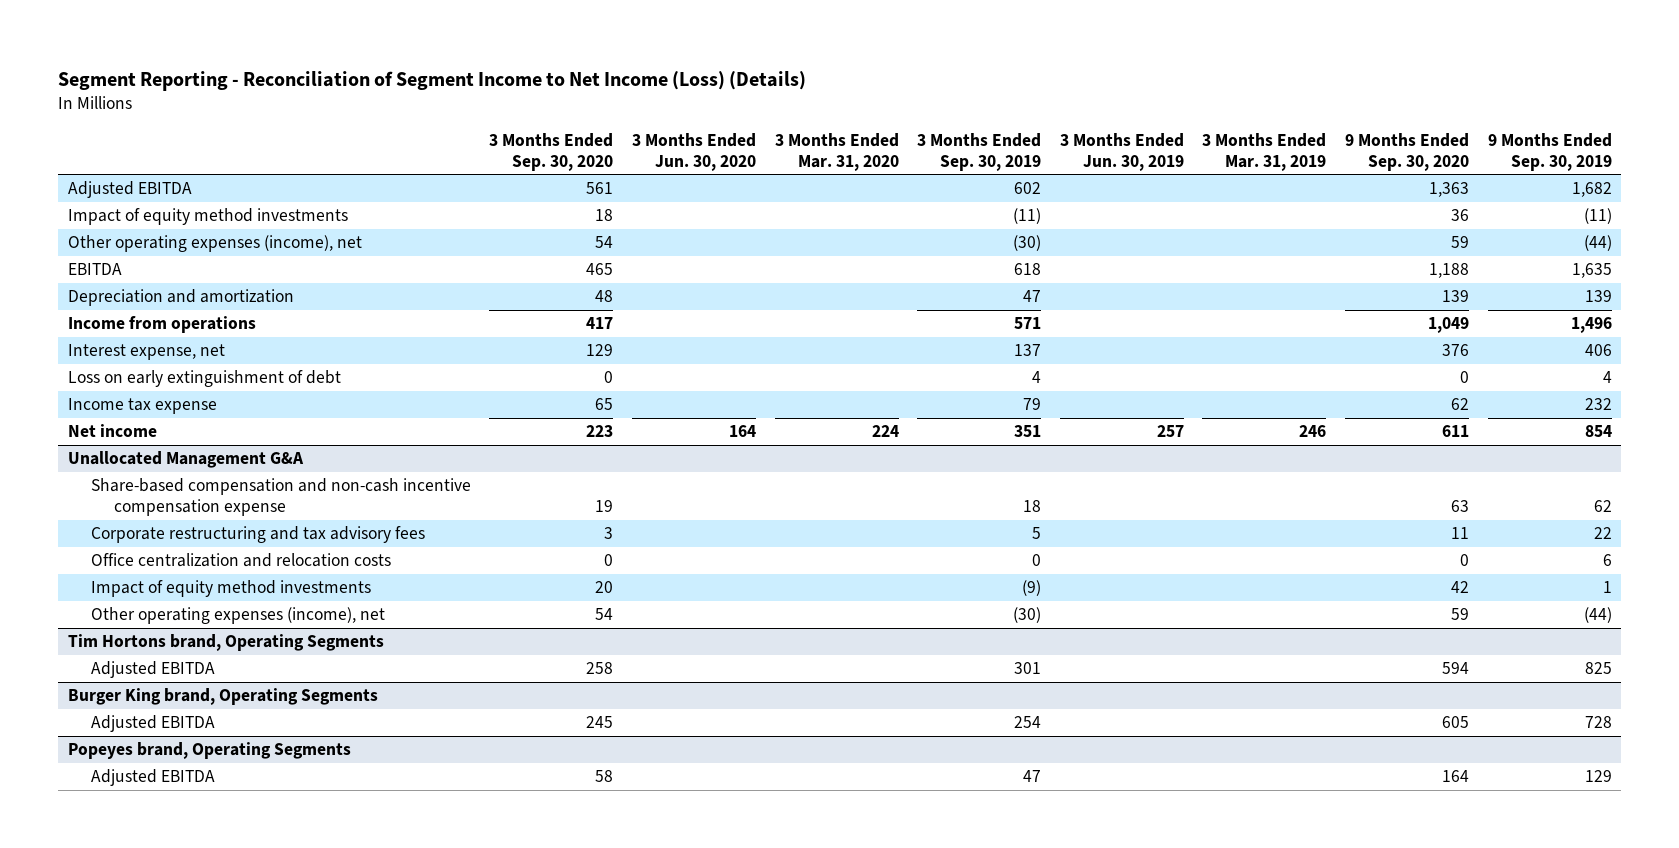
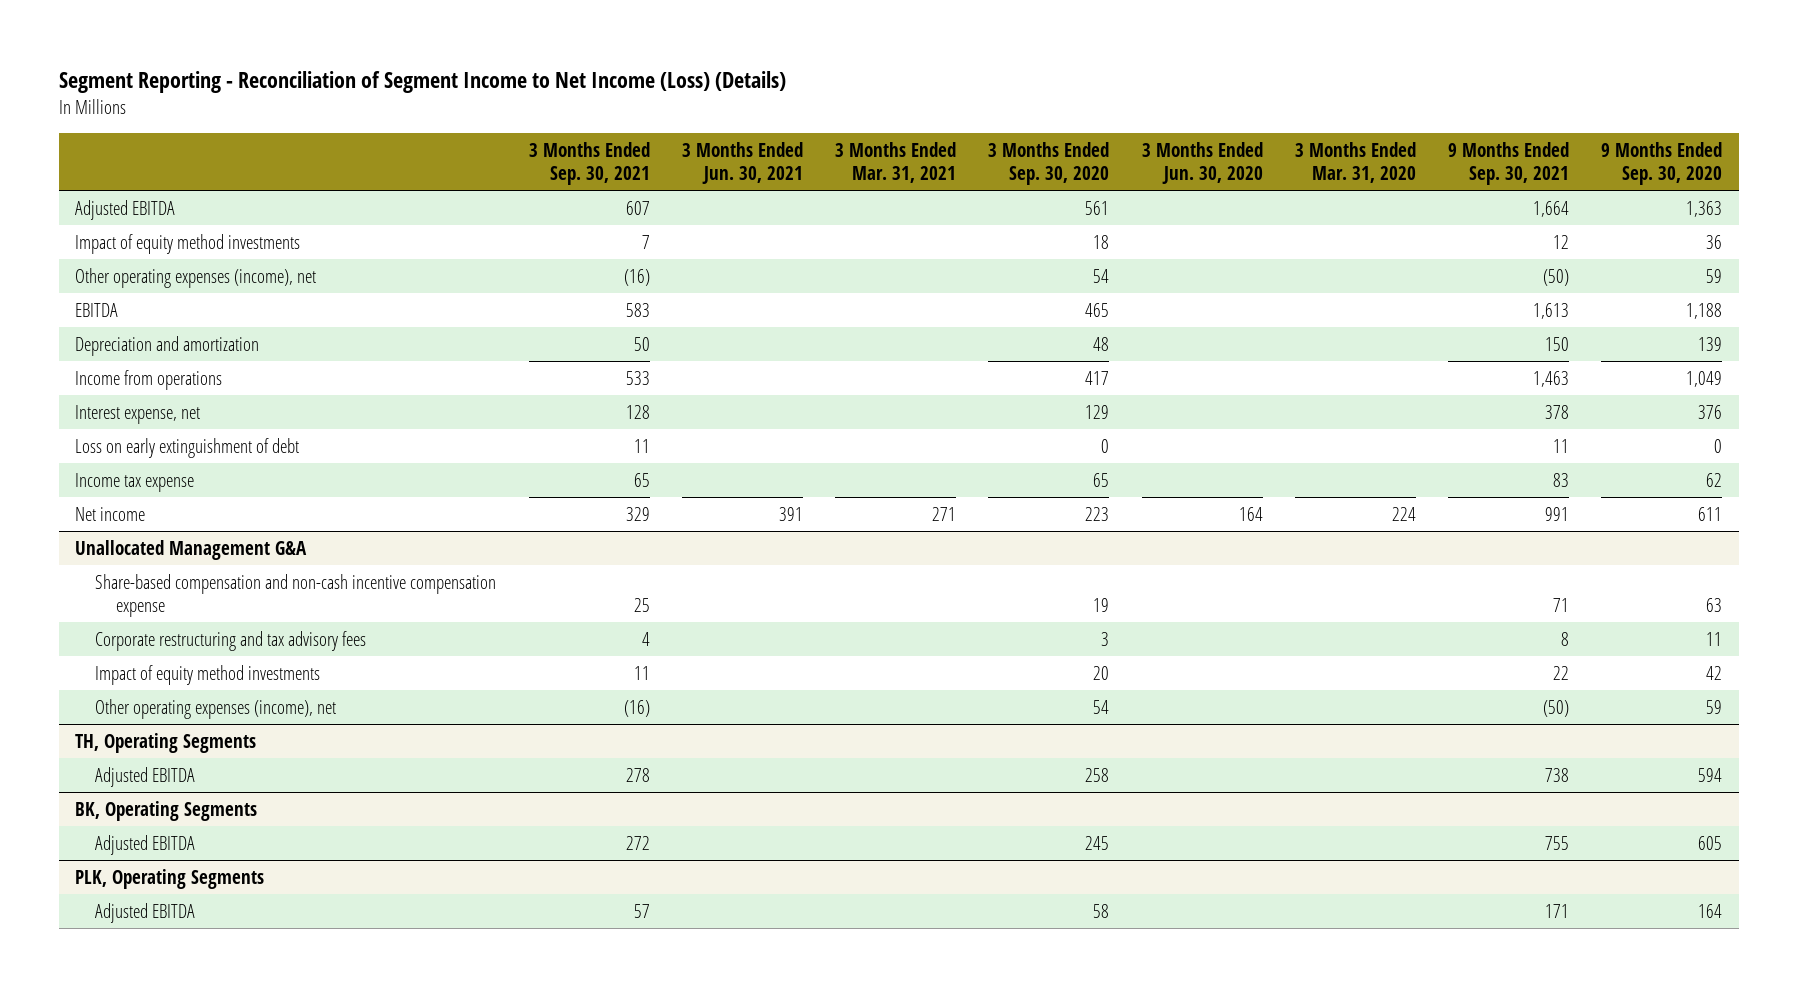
- | 3 Months Ended Sep. 30, 2020 | 3 Months Ended Jun. 30, 2020 | 3 Months Ended Mar. 31, 2020 | 3 Months Ended Sep. 30, 2019 | 3 Months Ended Jun. 30, 2019 | 3 Months Ended Mar. 31, 2019 | 9 Months Ended Sep. 30, 2020 | 9 Months Ended Sep. 30, 2019
+ | 3 Months Ended Sep. 30, 2021 | 3 Months Ended Jun. 30, 2021 | 3 Months Ended Mar. 31, 2021 | 3 Months Ended Sep. 30, 2020 | 3 Months Ended Jun. 30, 2020 | 3 Months Ended Mar. 31, 2020 | 9 Months Ended Sep. 30, 2021 | 9 Months Ended Sep. 30, 2020
@ Unallocated Management G&A
- Office centralization and relocation costs | 0 | | | 0 | | | 0 | 6
- Tim Hortons brand, Operating Segments
+ TH, Operating Segments
- Burger King brand, Operating Segments
+ BK, Operating Segments
- Popeyes brand, Operating Segments
+ PLK, Operating Segments

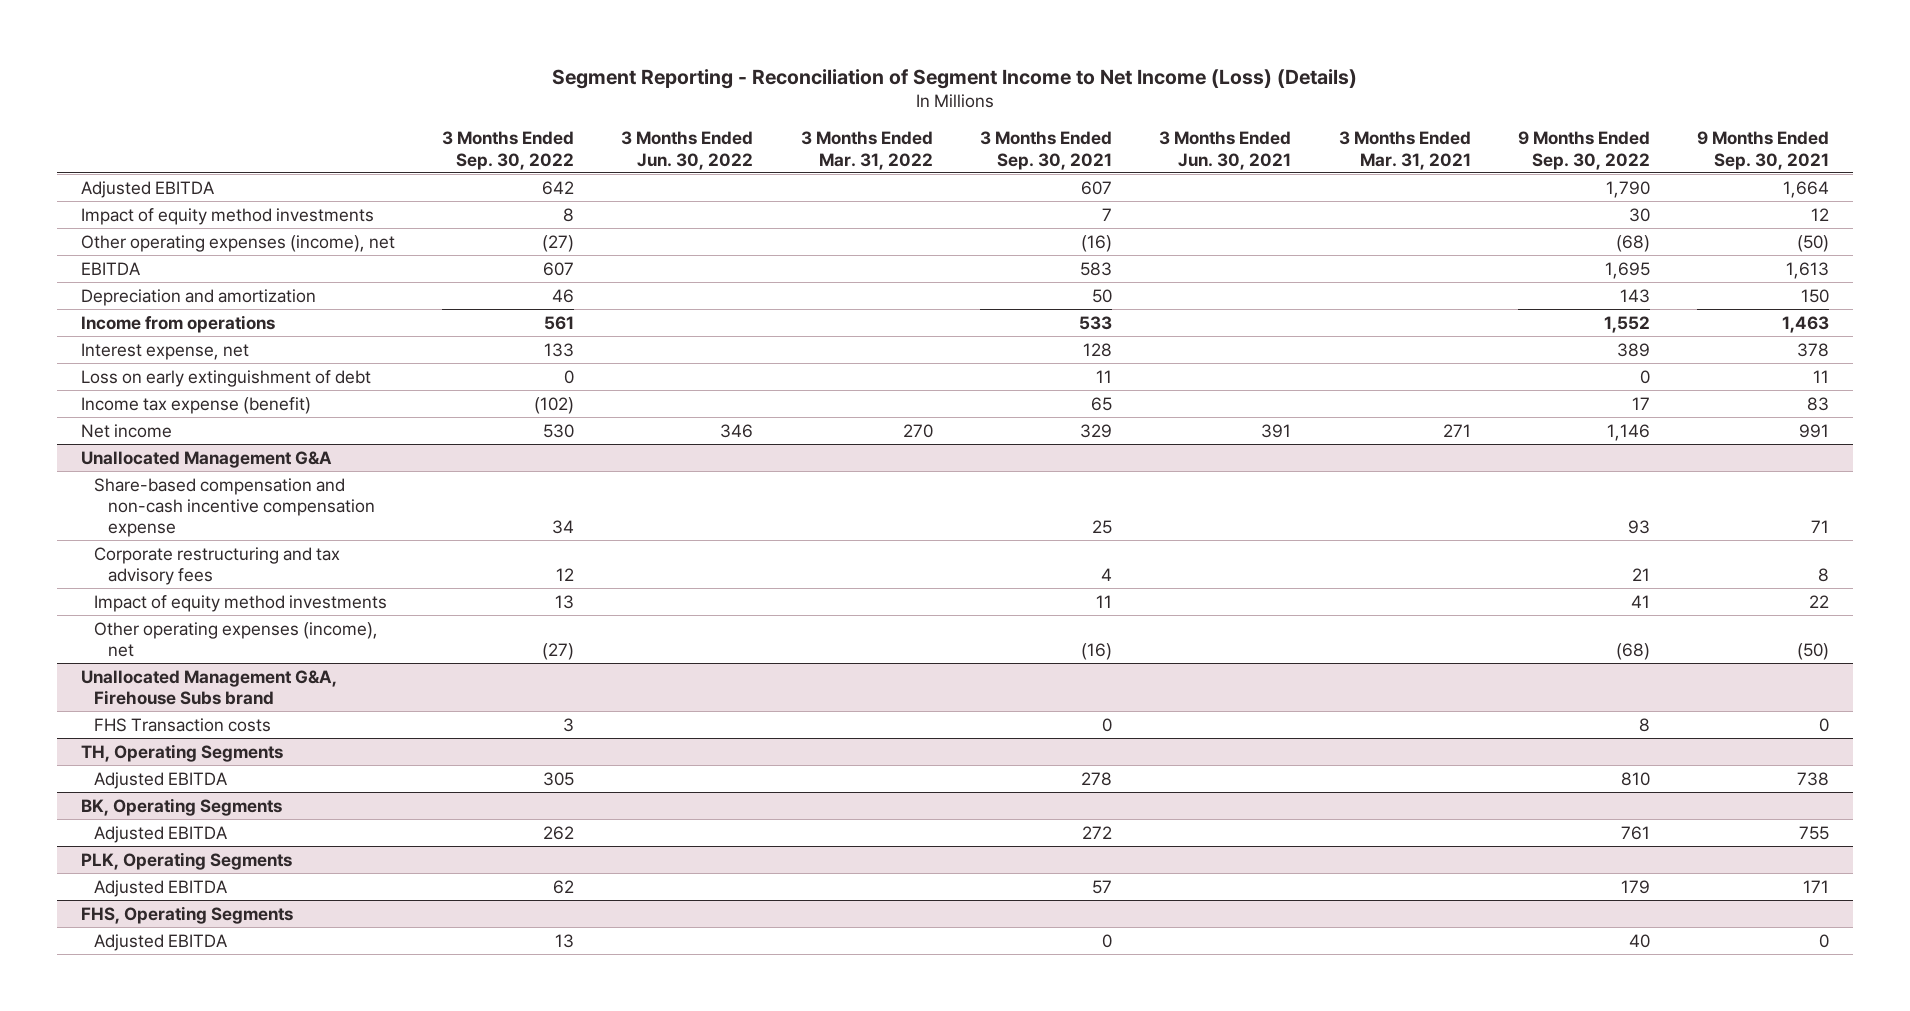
- | 3 Months Ended Sep. 30, 2021 | 3 Months Ended Jun. 30, 2021 | 3 Months Ended Mar. 31, 2021 | 3 Months Ended Sep. 30, 2020 | 3 Months Ended Jun. 30, 2020 | 3 Months Ended Mar. 31, 2020 | 9 Months Ended Sep. 30, 2021 | 9 Months Ended Sep. 30, 2020
+ | 3 Months Ended Sep. 30, 2022 | 3 Months Ended Jun. 30, 2022 | 3 Months Ended Mar. 31, 2022 | 3 Months Ended Sep. 30, 2021 | 3 Months Ended Jun. 30, 2021 | 3 Months Ended Mar. 31, 2021 | 9 Months Ended Sep. 30, 2022 | 9 Months Ended Sep. 30, 2021
- Income tax expense | 65 | | | 65 | | | 83 | 62
+ Income tax expense (benefit) | (102) | | | 65 | | | 17 | 83
+ Unallocated Management G&A, Firehouse Subs brand
+ FHS Transaction costs | 3 | | | 0 | | | 8 | 0
+ FHS, Operating Segments
+ Adjusted EBITDA | 13 | | | 0 | | | 40 | 0

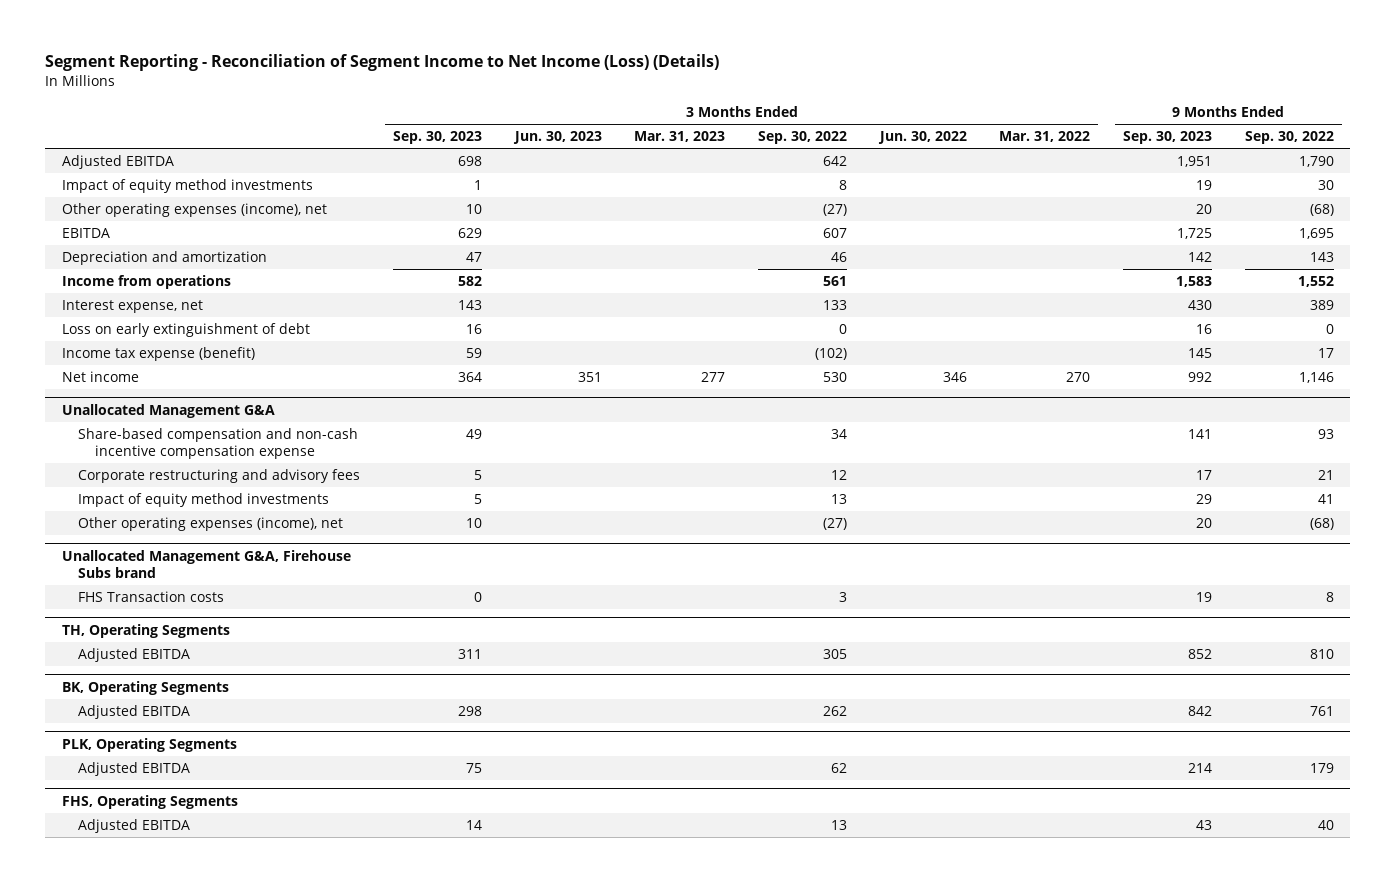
- | 3 Months Ended Sep. 30, 2022 | 3 Months Ended Jun. 30, 2022 | 3 Months Ended Mar. 31, 2022 | 3 Months Ended Sep. 30, 2021 | 3 Months Ended Jun. 30, 2021 | 3 Months Ended Mar. 31, 2021 | 9 Months Ended Sep. 30, 2022 | 9 Months Ended Sep. 30, 2021
+ | 3 Months Ended Sep. 30, 2023 | 3 Months Ended Jun. 30, 2023 | 3 Months Ended Mar. 31, 2023 | 3 Months Ended Sep. 30, 2022 | 3 Months Ended Jun. 30, 2022 | 3 Months Ended Mar. 31, 2022 | 9 Months Ended Sep. 30, 2023 | 9 Months Ended Sep. 30, 2022
@ Unallocated Management G&A
- Corporate restructuring and tax advisory fees | 12 | | | 4 | | | 21 | 8
+ Corporate restructuring and advisory fees | 5 | | | 12 | | | 17 | 21

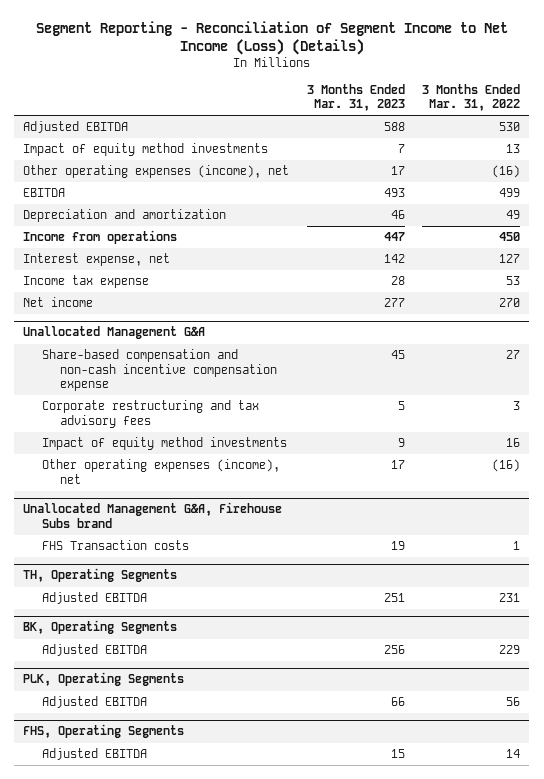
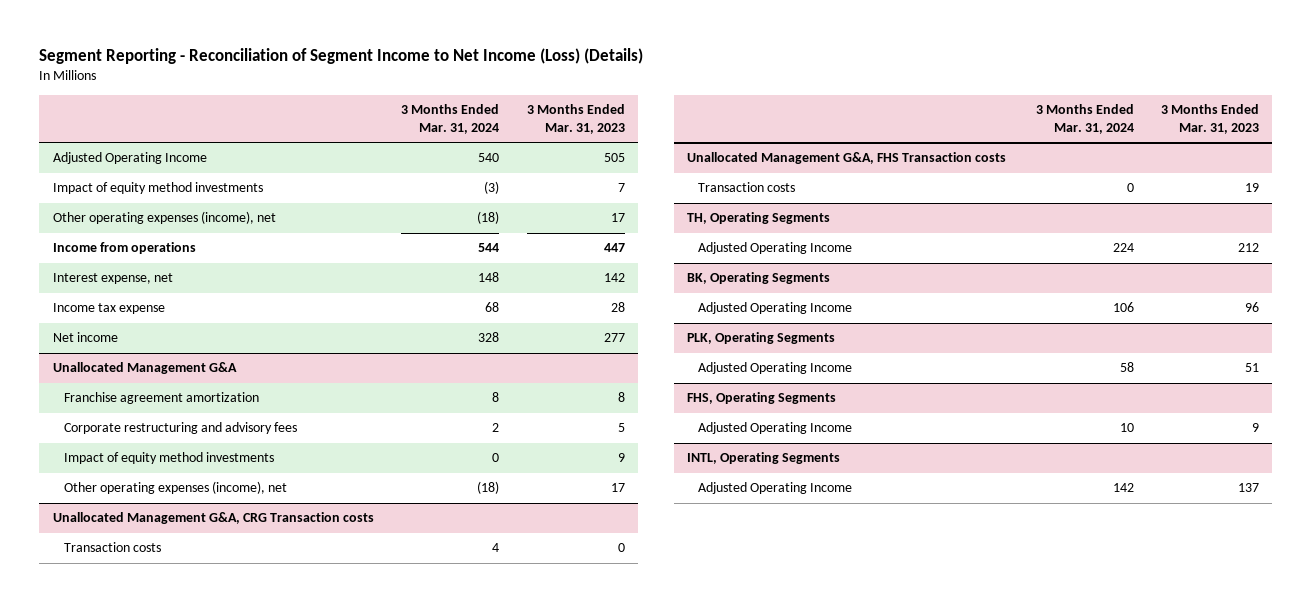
- | 3 Months Ended Mar. 31, 2023 | 3 Months Ended Mar. 31, 2022
+ | 3 Months Ended Mar. 31, 2024 | 3 Months Ended Mar. 31, 2023
- Adjusted EBITDA | 588 | 530
+ Adjusted Operating Income | 540 | 505
- EBITDA | 493 | 499
- Depreciation and amortization | 46 | 49
@ Unallocated Management G&A
- Share-based compensation and non-cash incentive compensation expense | 45 | 27
- Corporate restructuring and tax advisory fees | 5 | 3
+ Franchise agreement amortization | 8 | 8
+ Corporate restructuring and advisory fees | 2 | 5
- Unallocated Management G&A, Firehouse Subs brand
- FHS Transaction costs | 19 | 1
+ Unallocated Management G&A, CRG Transaction costs
+ Transaction costs | 4 | 0
+ Unallocated Management G&A, FHS Transaction costs
+ Transaction costs | 0 | 19
@ TH, Operating Segments
- Adjusted EBITDA | 251 | 231
+ Adjusted Operating Income | 224 | 212
@ BK, Operating Segments
- Adjusted EBITDA | 256 | 229
+ Adjusted Operating Income | 106 | 96
@ PLK, Operating Segments
- Adjusted EBITDA | 66 | 56
+ Adjusted Operating Income | 58 | 51
@ FHS, Operating Segments
- Adjusted EBITDA | 15 | 14
+ Adjusted Operating Income | 10 | 9
+ INTL, Operating Segments
+ Adjusted Operating Income | 142 | 137

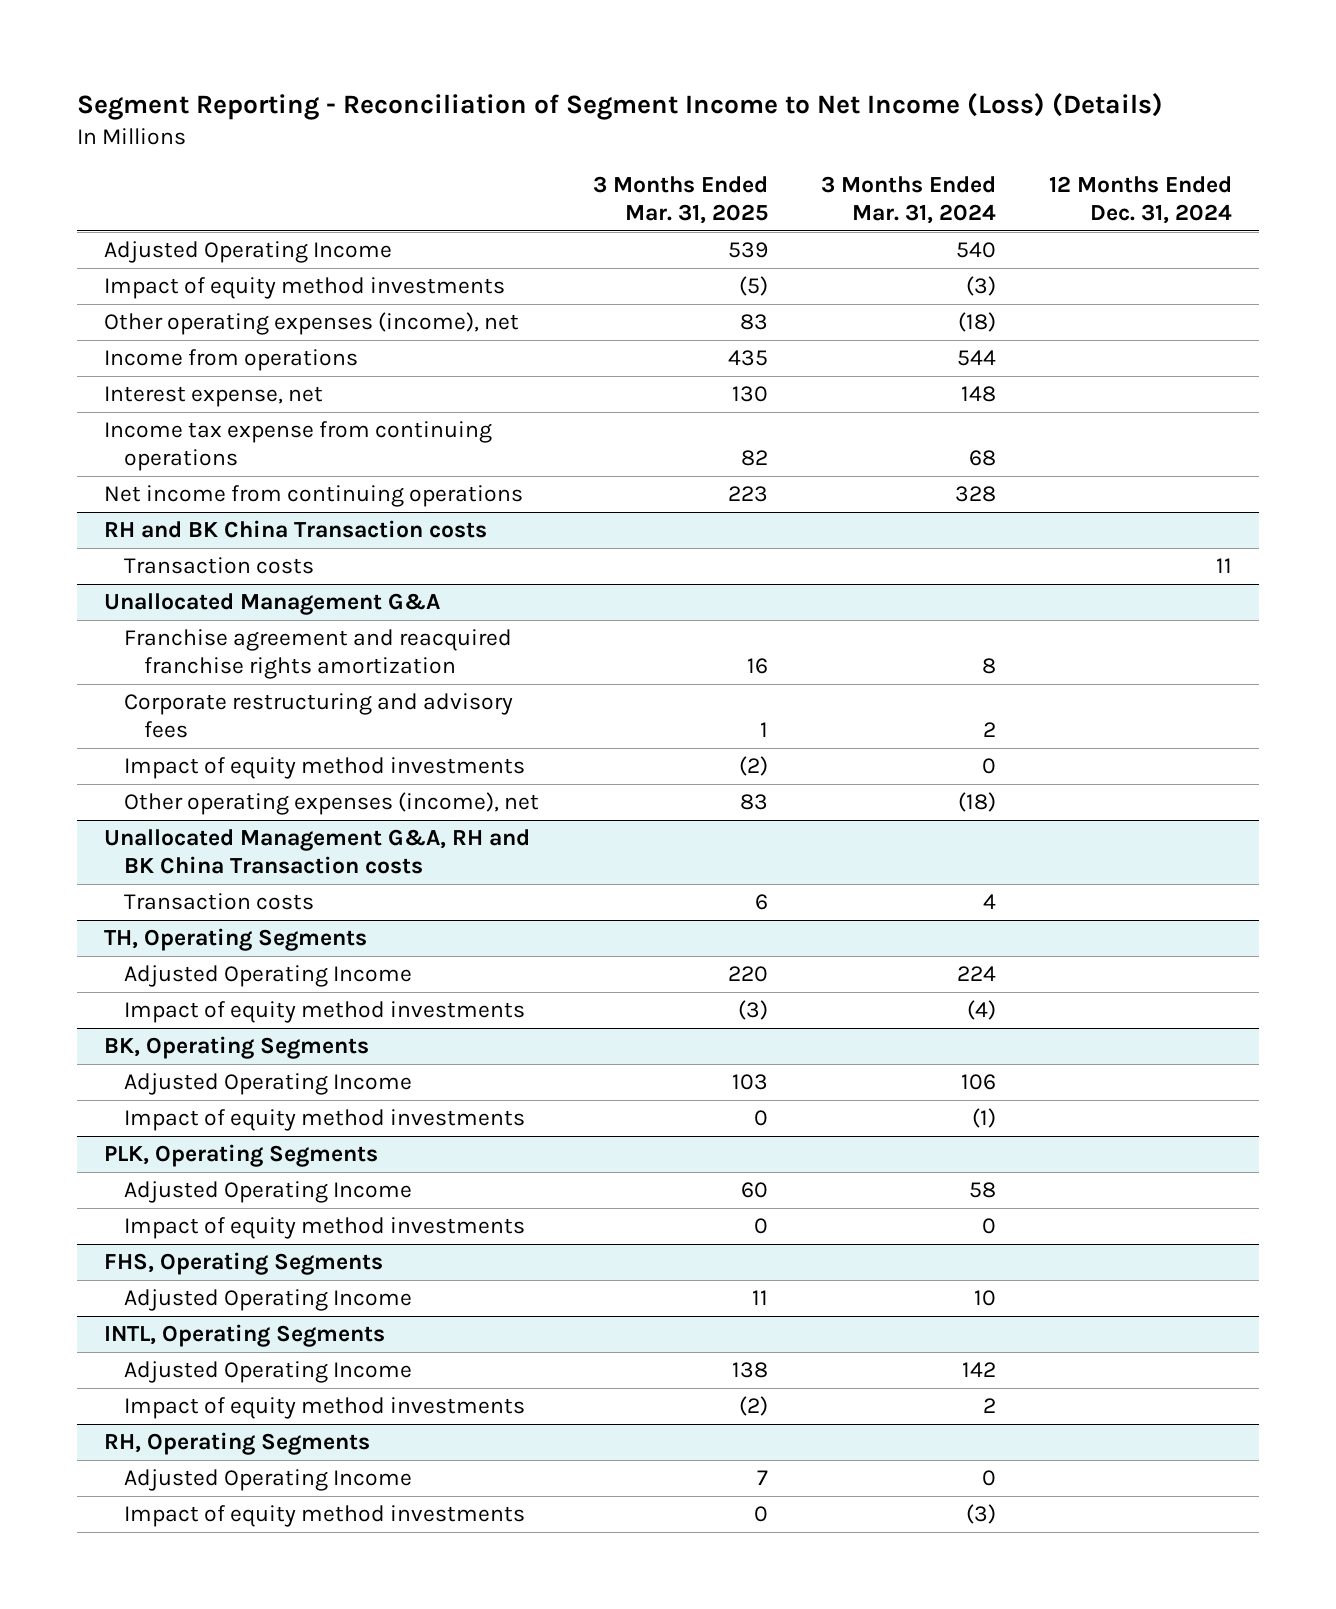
- | 3 Months Ended Mar. 31, 2024 | 3 Months Ended Mar. 31, 2023
+ | 3 Months Ended Mar. 31, 2025 | 3 Months Ended Mar. 31, 2024 | 12 Months Ended Dec. 31, 2024
- Income tax expense | 68 | 28
- Net income | 328 | 277
+ Income tax expense from continuing operations | 82 | 68 |
+ Net income from continuing operations | 223 | 328 |
+ RH and BK China Transaction costs
+ Transaction costs | | | 11
@ Unallocated Management G&A
- Franchise agreement amortization | 8 | 8
+ Franchise agreement and reacquired franchise rights amortization | 16 | 8 |
- Unallocated Management G&A, CRG Transaction costs
+ Unallocated Management G&A, RH and BK China Transaction costs
- Unallocated Management G&A, FHS Transaction costs
- Transaction costs | 0 | 19
@ TH, Operating Segments
+ Impact of equity method investments | (3) | (4) |
@ BK, Operating Segments
+ Impact of equity method investments | 0 | (1) |
@ PLK, Operating Segments
+ Impact of equity method investments | 0 | 0 |
@ INTL, Operating Segments
+ Impact of equity method investments | (2) | 2 |
+ RH, Operating Segments
+ Adjusted Operating Income | 7 | 0 |
+ Impact of equity method investments | 0 | (3) |

